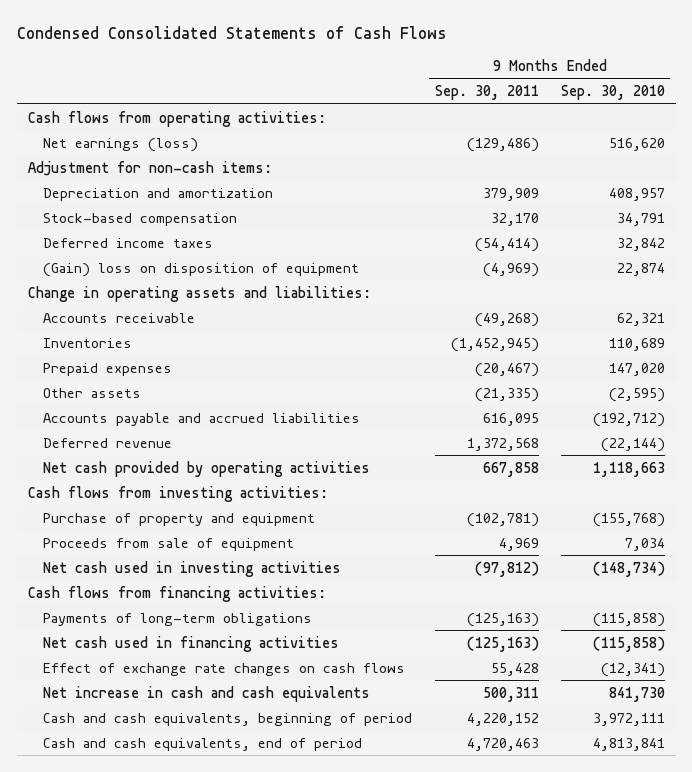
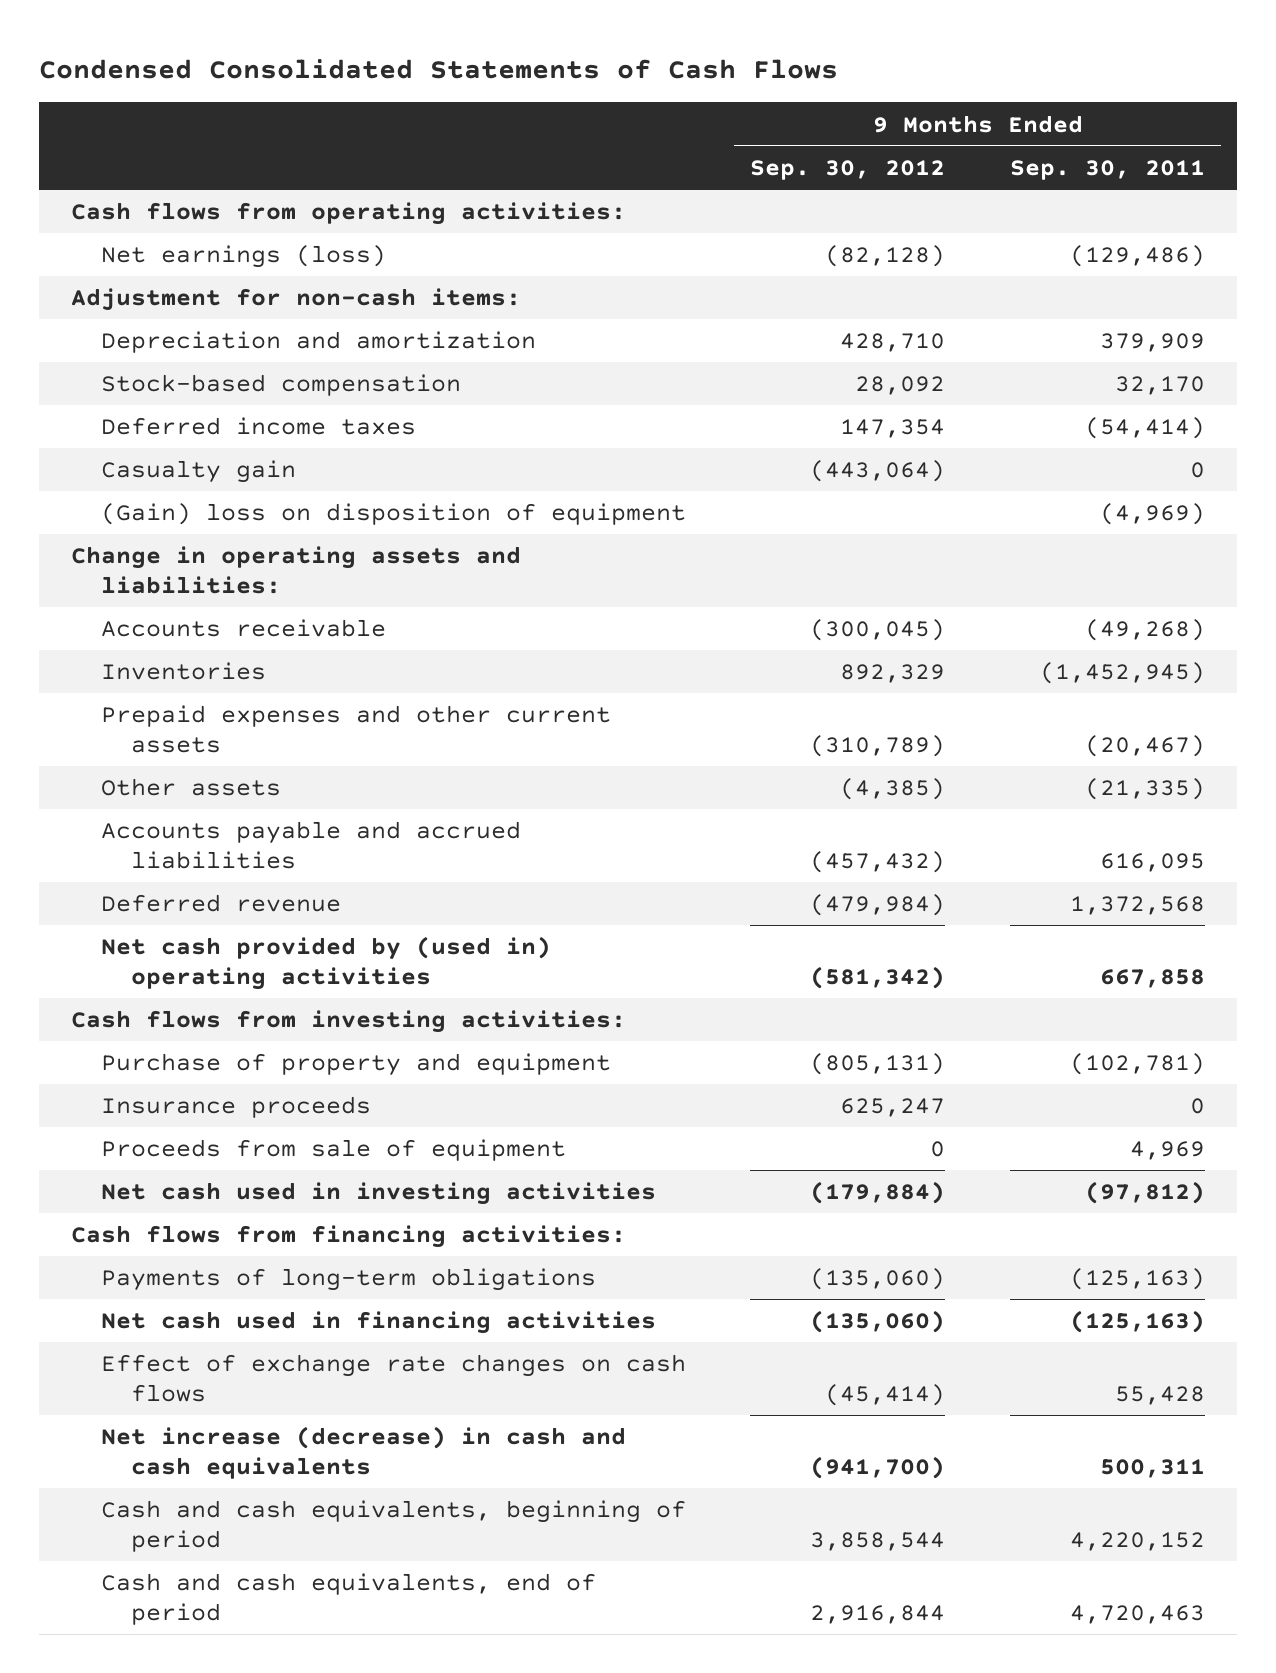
- | 9 Months Ended Sep. 30, 2011 | 9 Months Ended Sep. 30, 2010
+ | 9 Months Ended Sep. 30, 2012 | 9 Months Ended Sep. 30, 2011
+ Casualty gain | (443,064) | 0
- Prepaid expenses | (20,467) | 147,020
+ Prepaid expenses and other current assets | (310,789) | (20,467)
- Net cash provided by operating activities | 667,858 | 1,118,663
+ Net cash provided by (used in) operating activities | (581,342) | 667,858
+ Insurance proceeds | 625,247 | 0
- Net increase in cash and cash equivalents | 500,311 | 841,730
+ Net increase (decrease) in cash and cash equivalents | (941,700) | 500,311

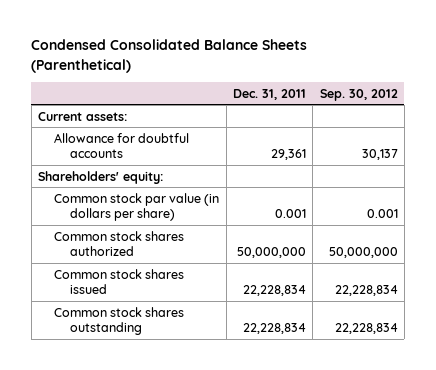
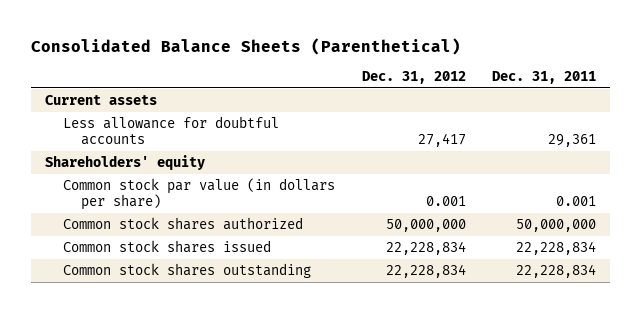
- Condensed Consolidated Balance Sheets (Parenthetical)
+ Consolidated Balance Sheets (Parenthetical)
- | Dec. 31, 2011 | Sep. 30, 2012
+ | Dec. 31, 2012 | Dec. 31, 2011
- Current assets:
- Allowance for doubtful accounts | 29,361 | 30,137
- Shareholders' equity:
+ Current assets
+ Less allowance for doubtful accounts | 27,417 | 29,361
+ Shareholders' equity

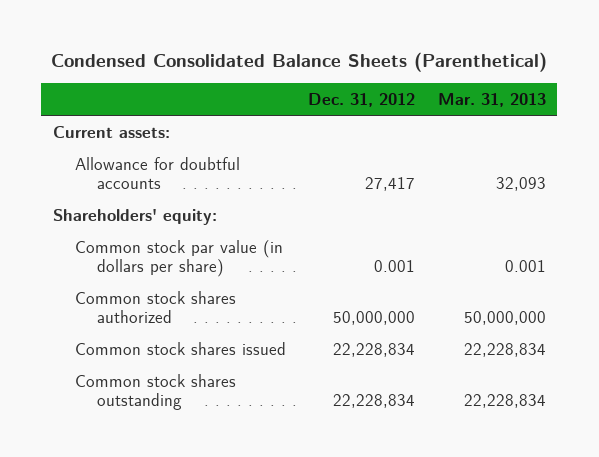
- Consolidated Balance Sheets (Parenthetical)
+ Condensed Consolidated Balance Sheets (Parenthetical)
- | Dec. 31, 2012 | Dec. 31, 2011
+ | Dec. 31, 2012 | Mar. 31, 2013
- Current assets
- Less allowance for doubtful accounts | 27,417 | 29,361
- Shareholders' equity
+ Current assets:
+ Allowance for doubtful accounts | 27,417 | 32,093
+ Shareholders' equity:

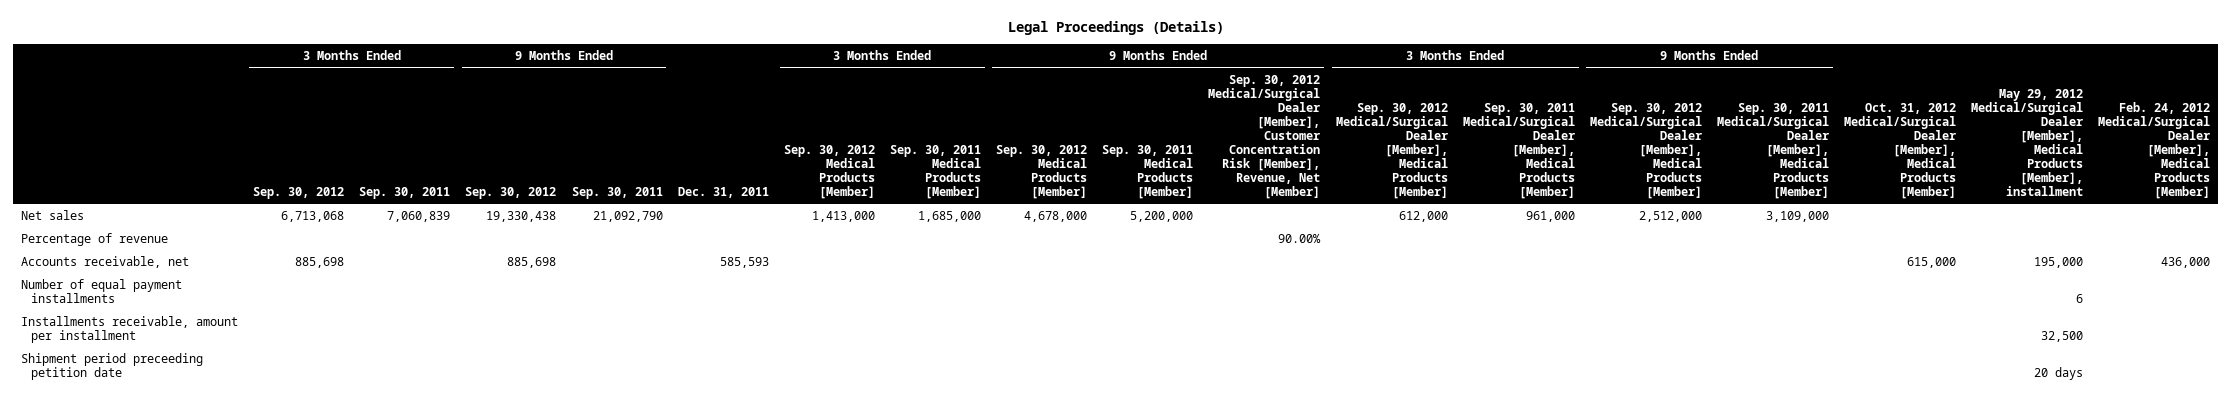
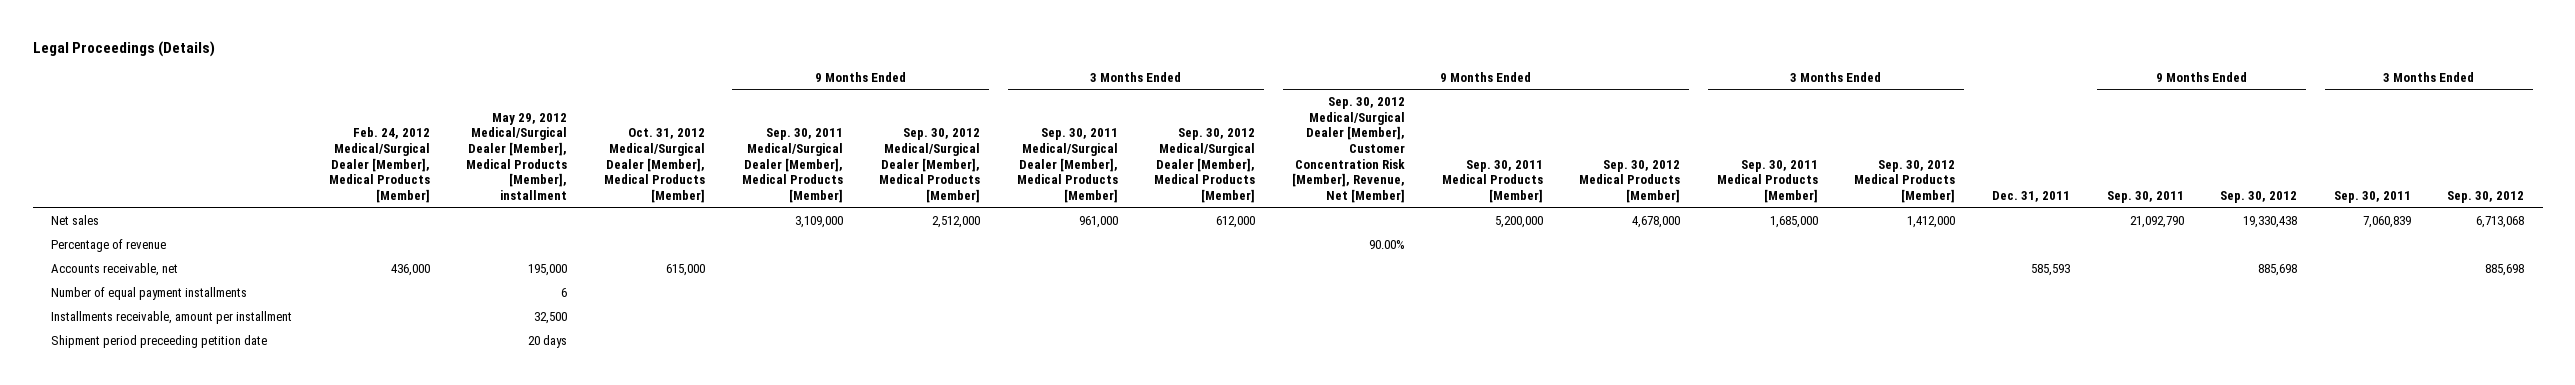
- | 3 Months Ended Sep. 30, 2012 | 3 Months Ended Sep. 30, 2011 | 9 Months Ended Sep. 30, 2012 | 9 Months Ended Sep. 30, 2011 | Dec. 31, 2011 | 3 Months Ended Sep. 30, 2012 Medical Products [Member] | 3 Months Ended Sep. 30, 2011 Medical Products [Member] | 9 Months Ended Sep. 30, 2012 Medical Products [Member] | 9 Months Ended Sep. 30, 2011 Medical Products [Member] | 9 Months Ended Sep. 30, 2012 Medical/Surgical Dealer [Member], Customer Concentration Risk [Member], Revenue, Net [Member] | 3 Months Ended Sep. 30, 2012 Medical/Surgical Dealer [Member], Medical Products [Member] | 3 Months Ended Sep. 30, 2011 Medical/Surgical Dealer [Member], Medical Products [Member] | 9 Months Ended Sep. 30, 2012 Medical/Surgical Dealer [Member], Medical Products [Member] | 9 Months Ended Sep. 30, 2011 Medical/Surgical Dealer [Member], Medical Products [Member] | Oct. 31, 2012 Medical/Surgical Dealer [Member], Medical Products [Member] | May 29, 2012 Medical/Surgical Dealer [Member], Medical Products [Member], installment | Feb. 24, 2012 Medical/Surgical Dealer [Member], Medical Products [Member]
+ | Feb. 24, 2012 Medical/Surgical Dealer [Member], Medical Products [Member] | May 29, 2012 Medical/Surgical Dealer [Member], Medical Products [Member], installment | Oct. 31, 2012 Medical/Surgical Dealer [Member], Medical Products [Member] | 9 Months Ended Sep. 30, 2011 Medical/Surgical Dealer [Member], Medical Products [Member] | 9 Months Ended Sep. 30, 2012 Medical/Surgical Dealer [Member], Medical Products [Member] | 3 Months Ended Sep. 30, 2011 Medical/Surgical Dealer [Member], Medical Products [Member] | 3 Months Ended Sep. 30, 2012 Medical/Surgical Dealer [Member], Medical Products [Member] | 9 Months Ended Sep. 30, 2012 Medical/Surgical Dealer [Member], Customer Concentration Risk [Member], Revenue, Net [Member] | 9 Months Ended Sep. 30, 2011 Medical Products [Member] | 9 Months Ended Sep. 30, 2012 Medical Products [Member] | 3 Months Ended Sep. 30, 2011 Medical Products [Member] | 3 Months Ended Sep. 30, 2012 Medical Products [Member] | Dec. 31, 2011 | 9 Months Ended Sep. 30, 2011 | 9 Months Ended Sep. 30, 2012 | 3 Months Ended Sep. 30, 2011 | 3 Months Ended Sep. 30, 2012
- Net sales | 6,713,068 | 7,060,839 | 19,330,438 | 21,092,790 | | 1,413,000 | 1,685,000 | 4,678,000 | 5,200,000 | | 612,000 | 961,000 | 2,512,000 | 3,109,000 | | |
+ Net sales | | | | 3,109,000 | 2,512,000 | 961,000 | 612,000 | | 5,200,000 | 4,678,000 | 1,685,000 | 1,412,000 | | 21,092,790 | 19,330,438 | 7,060,839 | 6,713,068

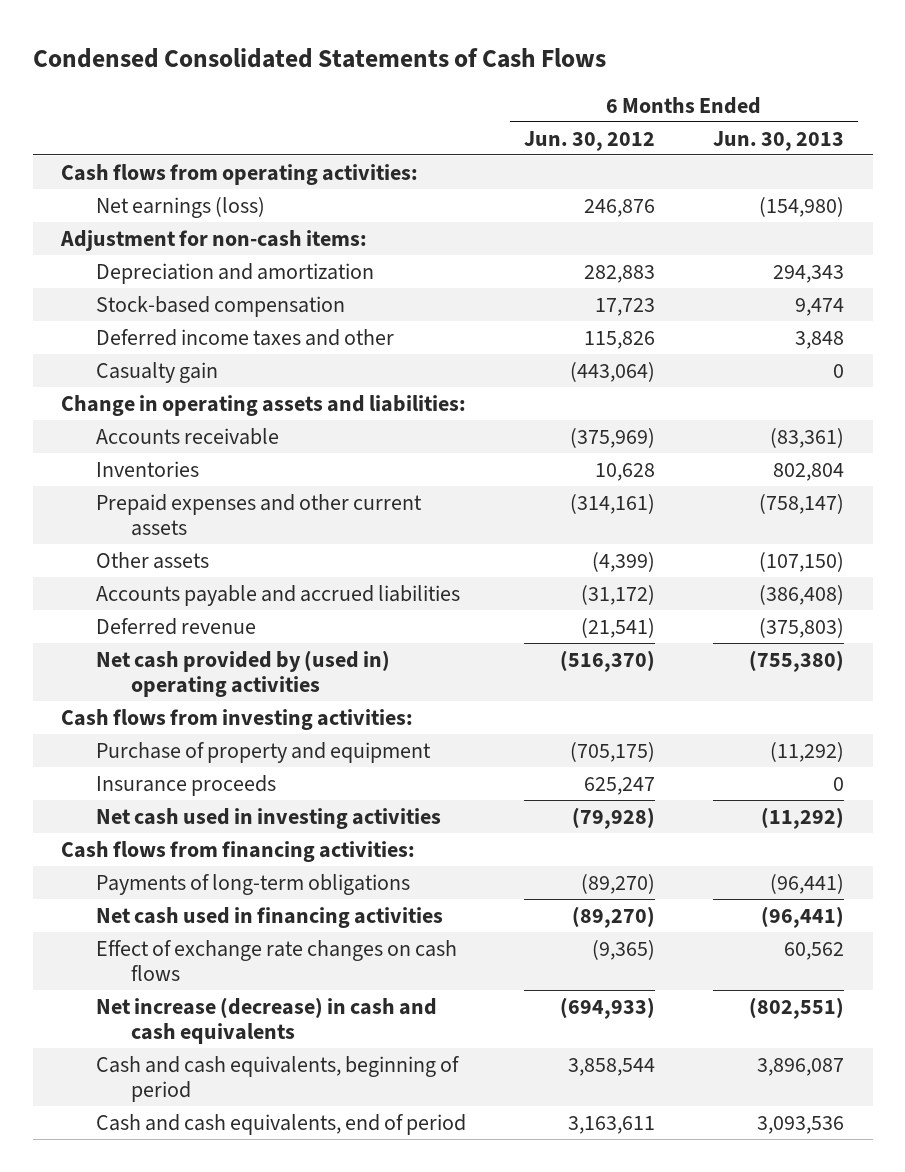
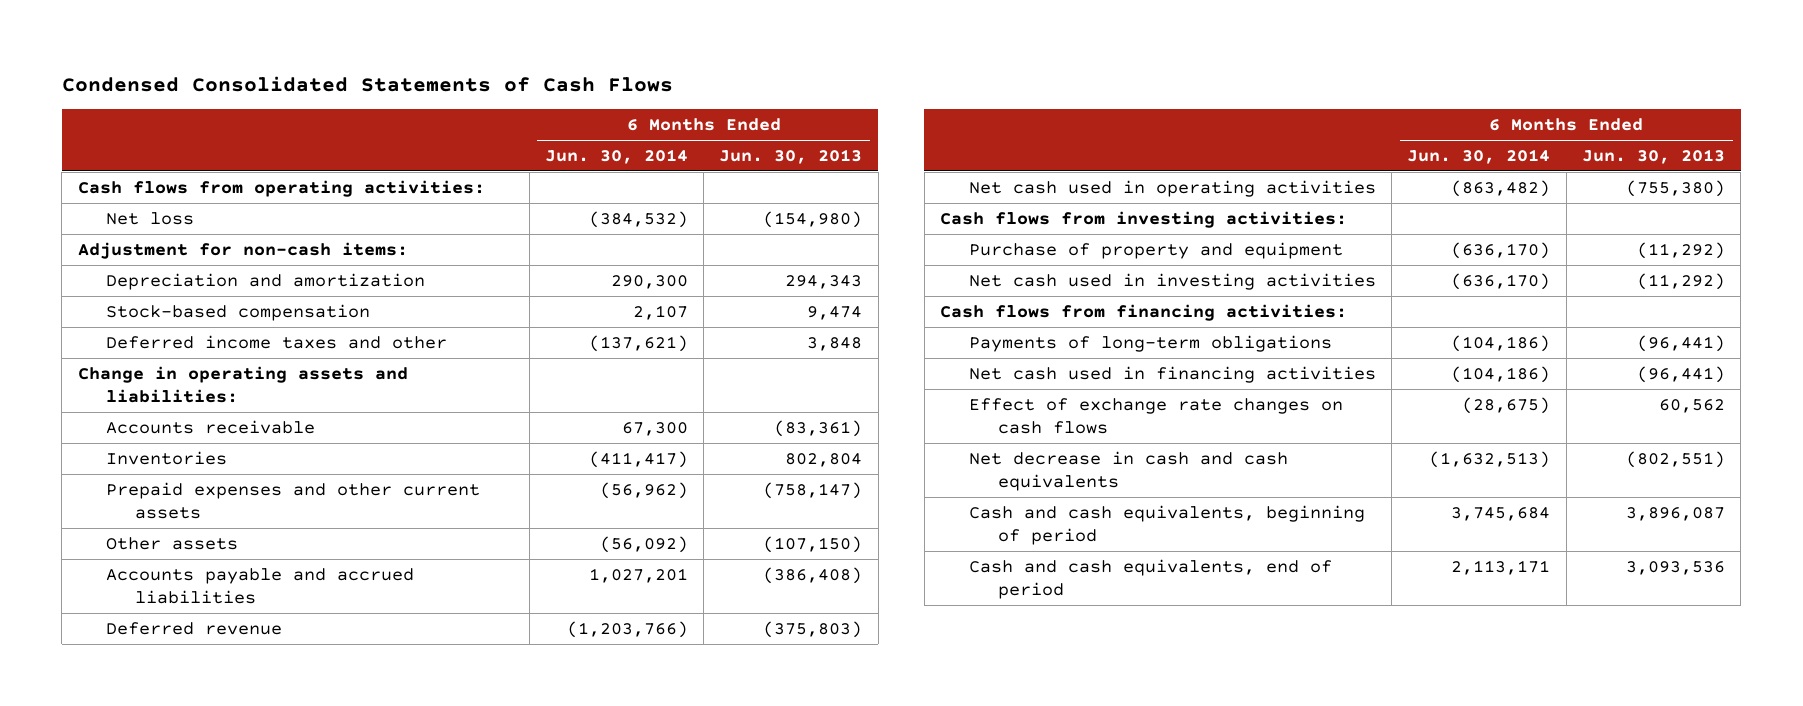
- | 6 Months Ended Jun. 30, 2012 | 6 Months Ended Jun. 30, 2013
+ | 6 Months Ended Jun. 30, 2014 | 6 Months Ended Jun. 30, 2013
- Net earnings (loss) | 246,876 | (154,980)
+ Net loss | (384,532) | (154,980)
- Casualty gain | (443,064) | 0
- Net cash provided by (used in) operating activities | (516,370) | (755,380)
+ Net cash used in operating activities | (863,482) | (755,380)
- Insurance proceeds | 625,247 | 0
- Net increase (decrease) in cash and cash equivalents | (694,933) | (802,551)
+ Net decrease in cash and cash equivalents | (1,632,513) | (802,551)

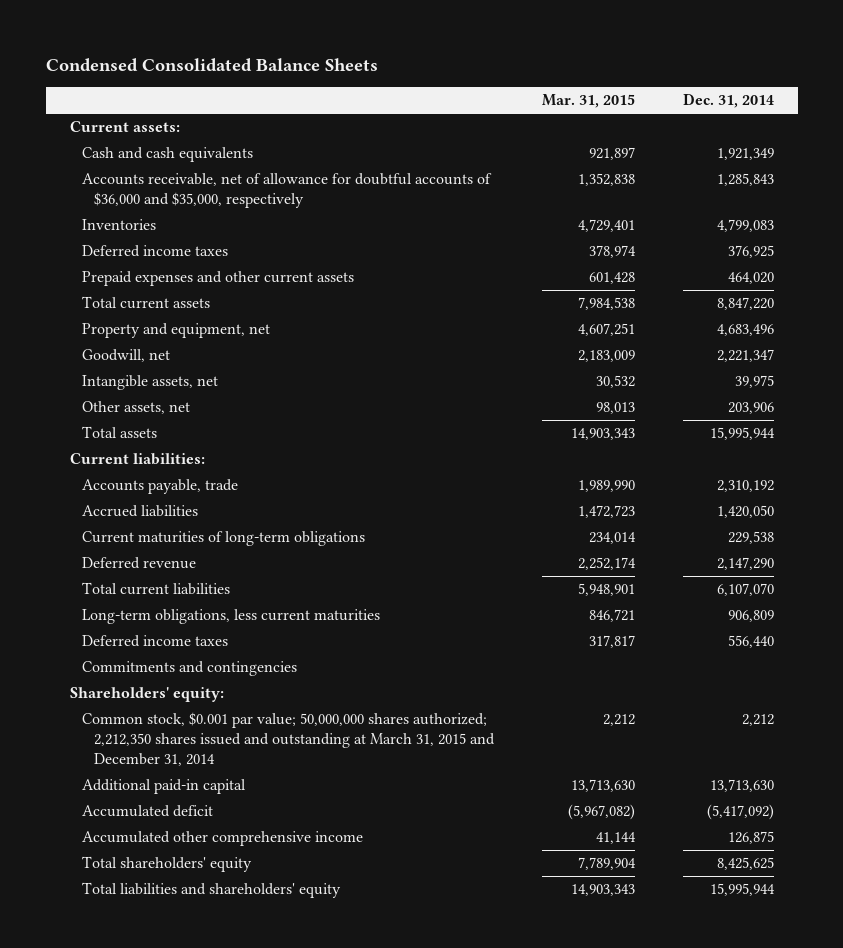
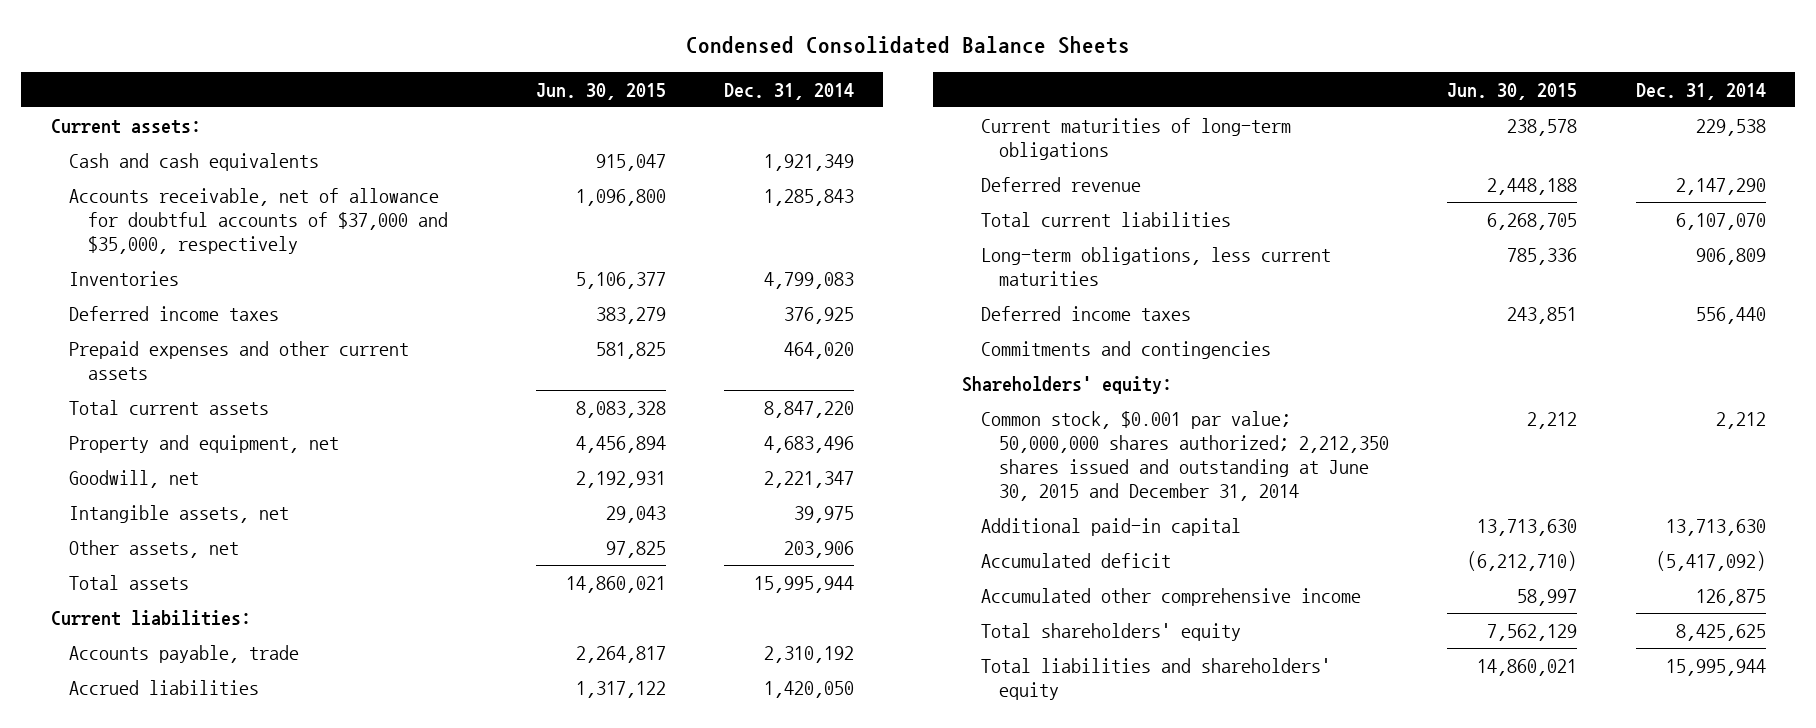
- | Mar. 31, 2015 | Dec. 31, 2014
+ | Jun. 30, 2015 | Dec. 31, 2014
- Accounts receivable, net of allowance for doubtful accounts of $36,000 and $35,000, respectively | 1,352,838 | 1,285,843
+ Accounts receivable, net of allowance for doubtful accounts of $37,000 and $35,000, respectively | 1,096,800 | 1,285,843
- Common stock, $0.001 par value; 50,000,000 shares authorized; 2,212,350 shares issued and outstanding at March 31, 2015 and December 31, 2014 | 2,212 | 2,212
+ Common stock, $0.001 par value; 50,000,000 shares authorized; 2,212,350 shares issued and outstanding at June 30, 2015 and December 31, 2014 | 2,212 | 2,212

